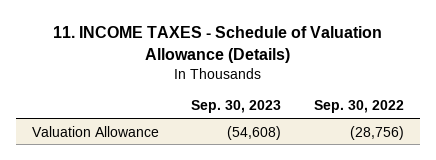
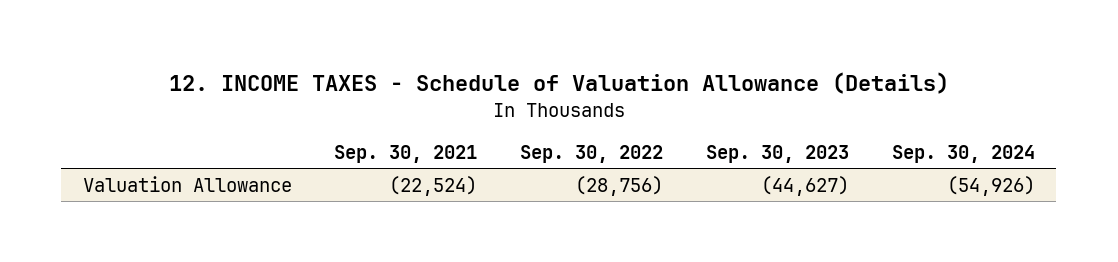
- 11. INCOME TAXES - Schedule of Valuation Allowance (Details)
+ 12. INCOME TAXES - Schedule of Valuation Allowance (Details)
- | Sep. 30, 2023 | Sep. 30, 2022
+ | Sep. 30, 2021 | Sep. 30, 2022 | Sep. 30, 2023 | Sep. 30, 2024
- Valuation Allowance | (54,608) | (28,756)
+ Valuation Allowance | (22,524) | (28,756) | (44,627) | (54,926)

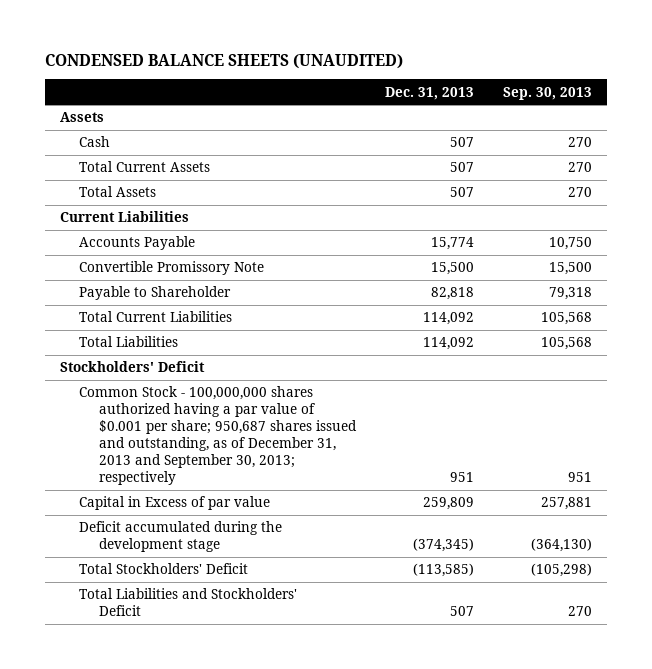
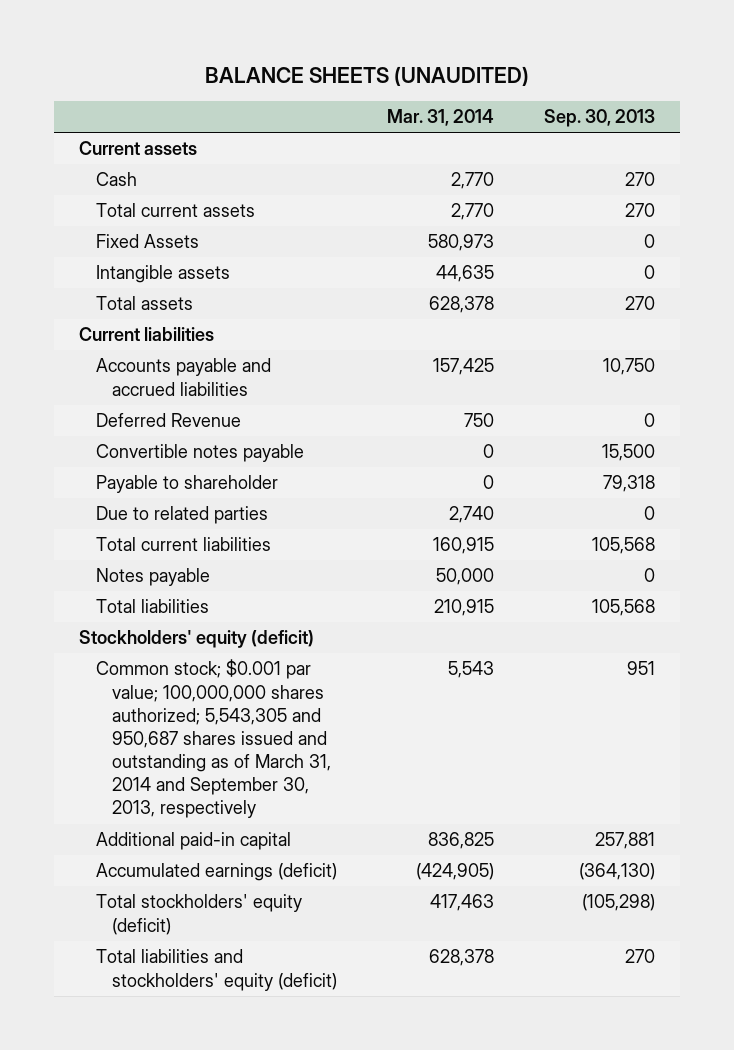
- CONDENSED BALANCE SHEETS (UNAUDITED)
+ BALANCE SHEETS (UNAUDITED)
- | Dec. 31, 2013 | Sep. 30, 2013
+ | Mar. 31, 2014 | Sep. 30, 2013
- Assets
+ Current assets
- Total Current Assets | 507 | 270
- Total Assets | 507 | 270
- Current Liabilities
- Accounts Payable | 15,774 | 10,750
- Convertible Promissory Note | 15,500 | 15,500
- Payable to Shareholder | 82,818 | 79,318
- Total Current Liabilities | 114,092 | 105,568
- Total Liabilities | 114,092 | 105,568
- Stockholders' Deficit
- Common Stock - 100,000,000 shares authorized having a par value of $0.001 per share; 950,687 shares issued and outstanding, as of December 31, 2013 and September 30, 2013; respectively | 951 | 951
- Capital in Excess of par value | 259,809 | 257,881
- Deficit accumulated during the development stage | (374,345) | (364,130)
- Total Stockholders' Deficit | (113,585) | (105,298)
- Total Liabilities and Stockholders' Deficit | 507 | 270
+ Total current assets | 2,770 | 270
+ Fixed Assets | 580,973 | 0
+ Intangible assets | 44,635 | 0
+ Total assets | 628,378 | 270
+ Current liabilities
+ Accounts payable and accrued liabilities | 157,425 | 10,750
+ Deferred Revenue | 750 | 0
+ Convertible notes payable | 0 | 15,500
+ Payable to shareholder | 0 | 79,318
+ Due to related parties | 2,740 | 0
+ Total current liabilities | 160,915 | 105,568
+ Notes payable | 50,000 | 0
+ Total liabilities | 210,915 | 105,568
+ Stockholders' equity (deficit)
+ Common stock; $0.001 par value; 100,000,000 shares authorized; 5,543,305 and 950,687 shares issued and outstanding as of March 31, 2014 and September 30, 2013, respectively | 5,543 | 951
+ Additional paid-in capital | 836,825 | 257,881
+ Accumulated earnings (deficit) | (424,905) | (364,130)
+ Total stockholders' equity (deficit) | 417,463 | (105,298)
+ Total liabilities and stockholders' equity (deficit) | 628,378 | 270

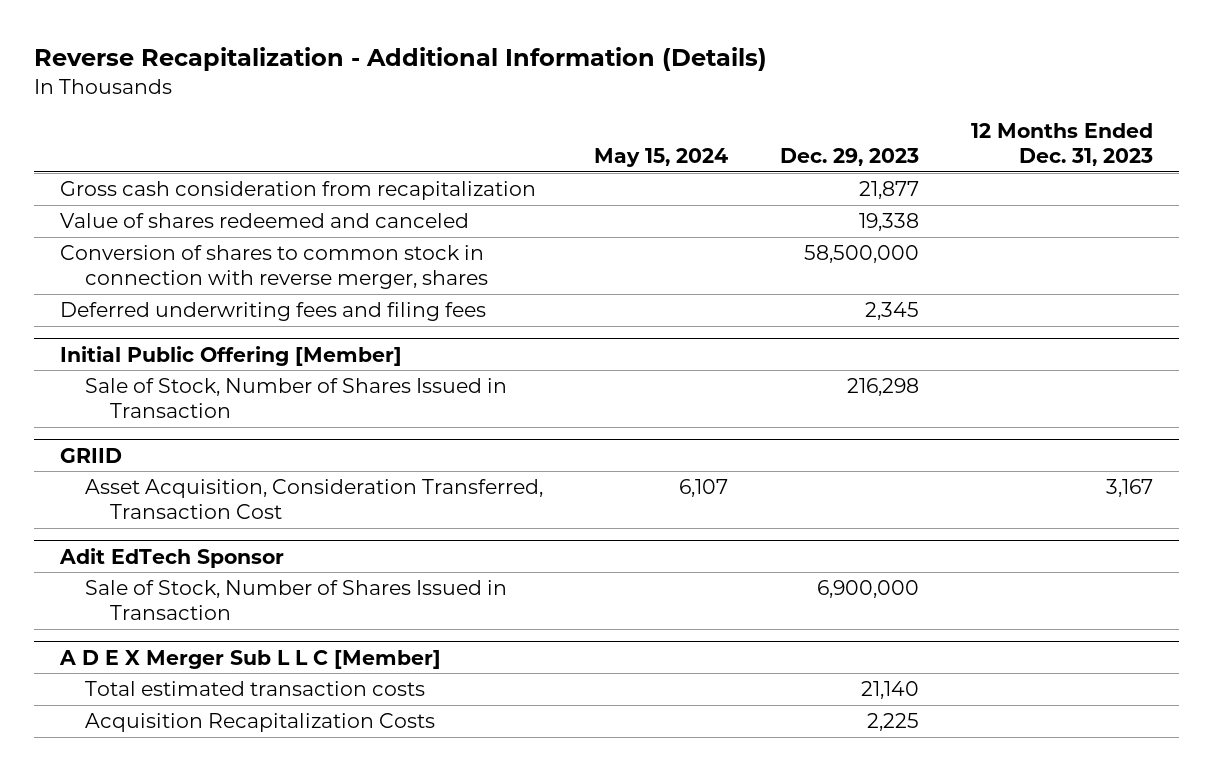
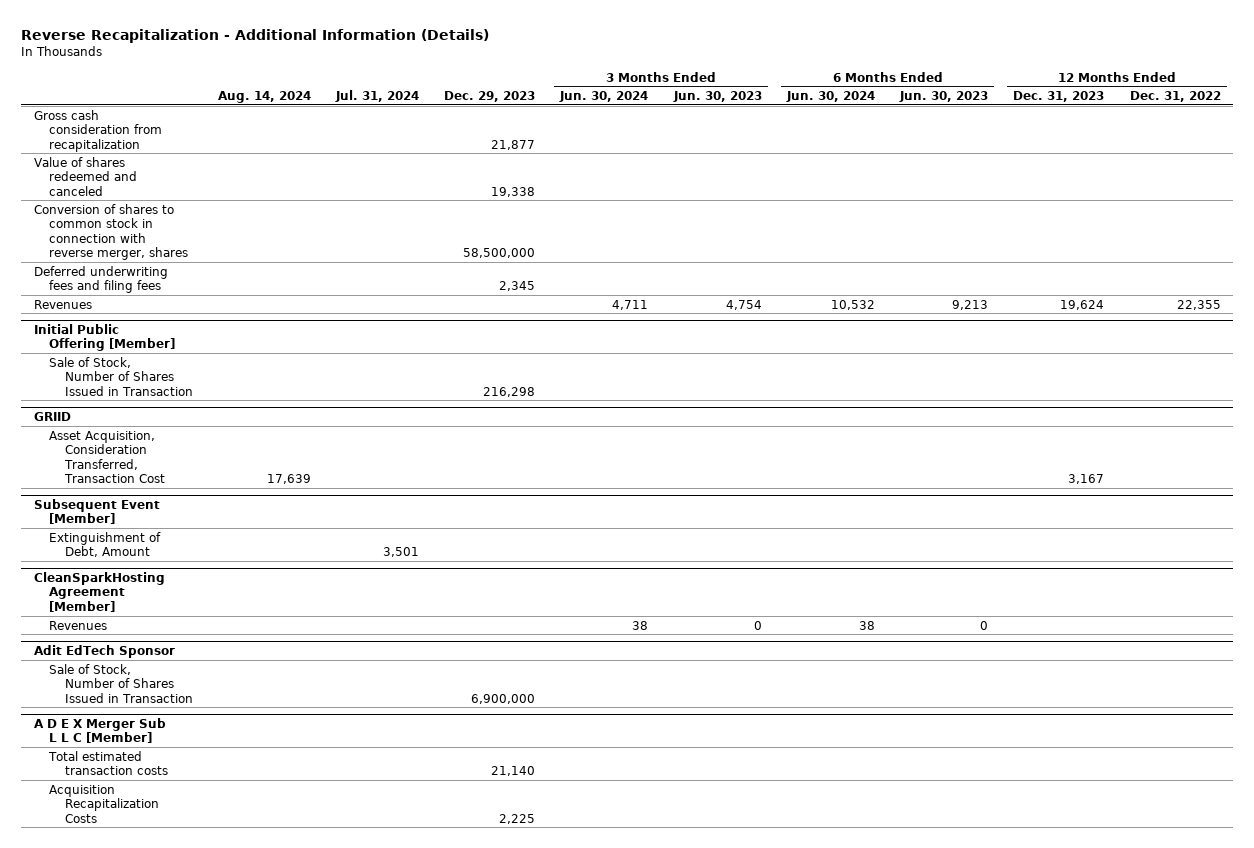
- | May 15, 2024 | Dec. 29, 2023 | 12 Months Ended Dec. 31, 2023
+ | Aug. 14, 2024 | Jul. 31, 2024 | Dec. 29, 2023 | 3 Months Ended Jun. 30, 2024 | 3 Months Ended Jun. 30, 2023 | 6 Months Ended Jun. 30, 2024 | 6 Months Ended Jun. 30, 2023 | 12 Months Ended Dec. 31, 2023 | 12 Months Ended Dec. 31, 2022
+ Revenues | | | | 4,711 | 4,754 | 10,532 | 9,213 | 19,624 | 22,355
+ Subsequent Event [Member]
+ Extinguishment of Debt, Amount | | 3,501 | | | | | | |
+ CleanSparkHosting Agreement [Member]
+ Revenues | | | | 38 | 0 | 38 | 0 | |

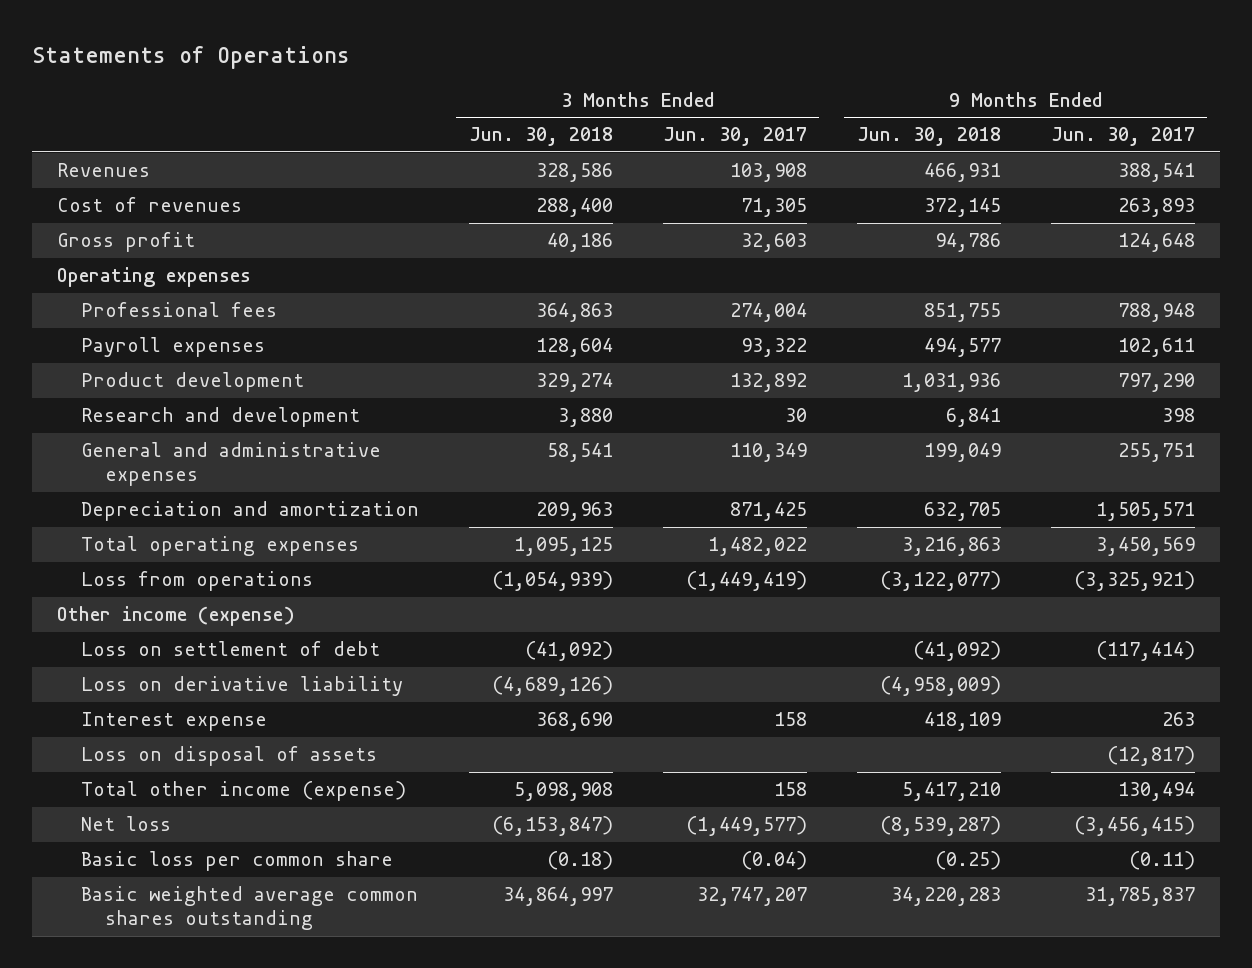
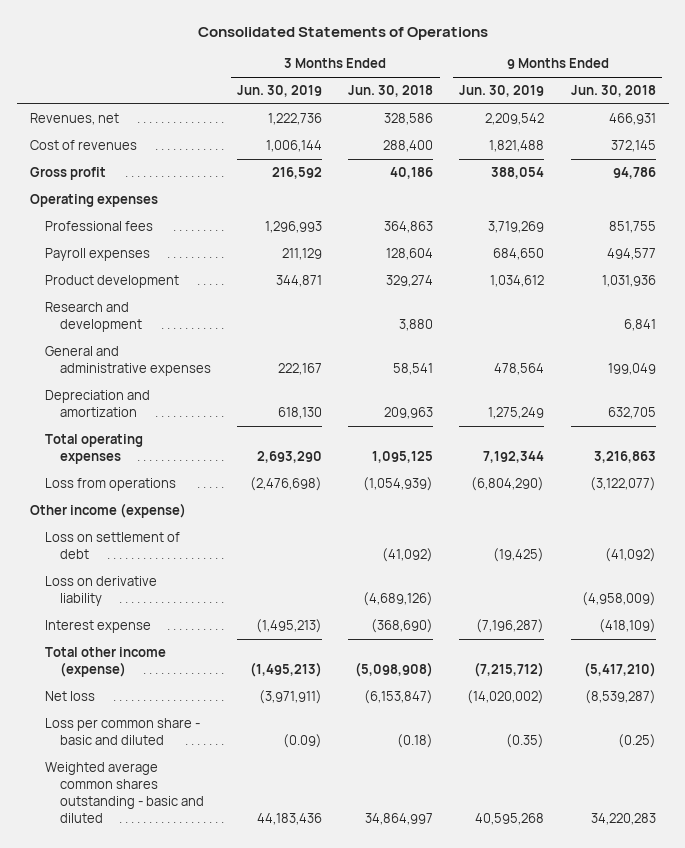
- Statements of Operations
+ Consolidated Statements of Operations
- | 3 Months Ended Jun. 30, 2018 | 3 Months Ended Jun. 30, 2017 | 9 Months Ended Jun. 30, 2018 | 9 Months Ended Jun. 30, 2017
+ | 3 Months Ended Jun. 30, 2019 | 3 Months Ended Jun. 30, 2018 | 9 Months Ended Jun. 30, 2019 | 9 Months Ended Jun. 30, 2018
- Revenues | 328,586 | 103,908 | 466,931 | 388,541
+ Revenues, net | 1,222,736 | 328,586 | 2,209,542 | 466,931
- Interest expense | 368,690 | 158 | 418,109 | 263
- Loss on disposal of assets | | | | (12,817)
- Total other income (expense) | 5,098,908 | 158 | 5,417,210 | 130,494
+ Interest expense | (1,495,213) | (368,690) | (7,196,287) | (418,109)
+ Total other income (expense) | (1,495,213) | (5,098,908) | (7,215,712) | (5,417,210)
- Basic loss per common share | (0.18) | (0.04) | (0.25) | (0.11)
- Basic weighted average common shares outstanding | 34,864,997 | 32,747,207 | 34,220,283 | 31,785,837
+ Loss per common share - basic and diluted | (0.09) | (0.18) | (0.35) | (0.25)
+ Weighted average common shares outstanding - basic and diluted | 44,183,436 | 34,864,997 | 40,595,268 | 34,220,283

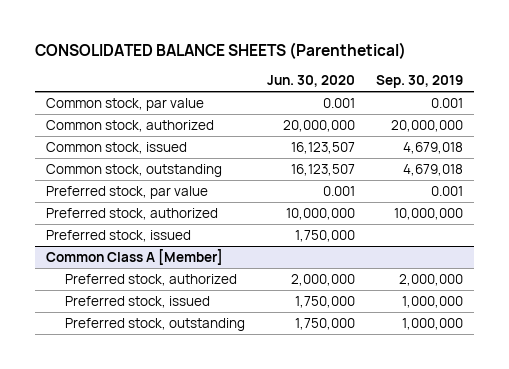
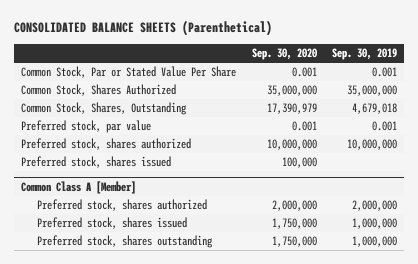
- | Jun. 30, 2020 | Sep. 30, 2019
+ | Sep. 30, 2020 | Sep. 30, 2019
- Common stock, par value | 0.001 | 0.001
- Common stock, authorized | 20,000,000 | 20,000,000
- Common stock, issued | 16,123,507 | 4,679,018
- Common stock, outstanding | 16,123,507 | 4,679,018
+ Common Stock, Par or Stated Value Per Share | 0.001 | 0.001
+ Common Stock, Shares Authorized | 35,000,000 | 35,000,000
+ Common Stock, Shares, Outstanding | 17,390,979 | 4,679,018
- Preferred stock, authorized | 10,000,000 | 10,000,000
- Preferred stock, issued | 1,750,000 |
+ Preferred stock, shares authorized | 10,000,000 | 10,000,000
+ Preferred stock, shares issued | 100,000 |
@ Common Class A [Member]
- Preferred stock, authorized | 2,000,000 | 2,000,000
- Preferred stock, issued | 1,750,000 | 1,000,000
- Preferred stock, outstanding | 1,750,000 | 1,000,000
+ Preferred stock, shares authorized | 2,000,000 | 2,000,000
+ Preferred stock, shares issued | 1,750,000 | 1,000,000
+ Preferred stock, shares outstanding | 1,750,000 | 1,000,000

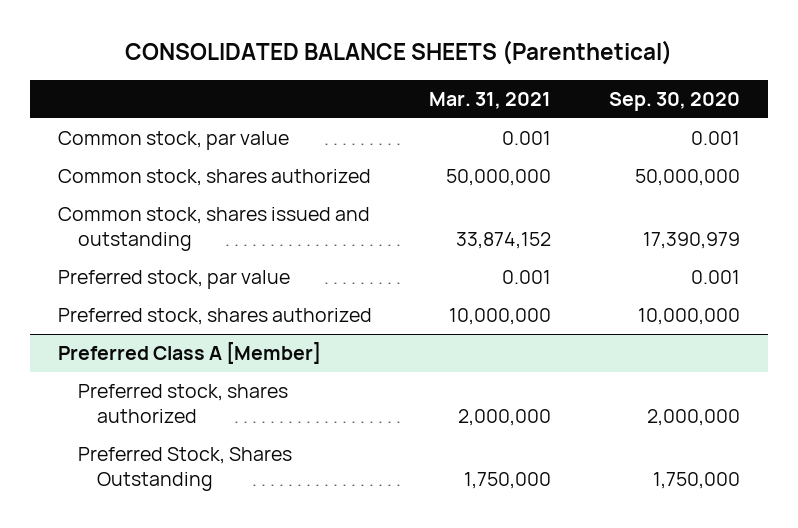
- | Sep. 30, 2020 | Sep. 30, 2019
+ | Mar. 31, 2021 | Sep. 30, 2020
- Common Stock, Par or Stated Value Per Share | 0.001 | 0.001
- Common Stock, Shares Authorized | 35,000,000 | 35,000,000
- Common Stock, Shares, Outstanding | 17,390,979 | 4,679,018
+ Common stock, par value | 0.001 | 0.001
+ Common stock, shares authorized | 50,000,000 | 50,000,000
+ Common stock, shares issued and outstanding | 33,874,152 | 17,390,979
- Preferred stock, shares issued | 100,000 |
- Common Class A [Member]
+ Preferred Class A [Member]
- Preferred stock, shares issued | 1,750,000 | 1,000,000
- Preferred stock, shares outstanding | 1,750,000 | 1,000,000
+ Preferred Stock, Shares Outstanding | 1,750,000 | 1,750,000

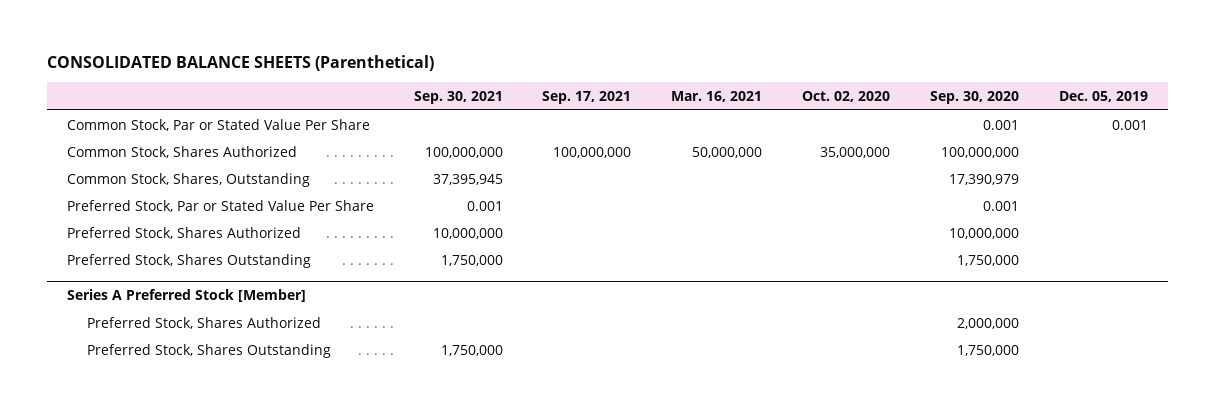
- | Mar. 31, 2021 | Sep. 30, 2020
+ | Sep. 30, 2021 | Sep. 17, 2021 | Mar. 16, 2021 | Oct. 02, 2020 | Sep. 30, 2020 | Dec. 05, 2019
- Common stock, par value | 0.001 | 0.001
- Common stock, shares authorized | 50,000,000 | 50,000,000
- Common stock, shares issued and outstanding | 33,874,152 | 17,390,979
- Preferred stock, par value | 0.001 | 0.001
- Preferred stock, shares authorized | 10,000,000 | 10,000,000
- Preferred Class A [Member]
- Preferred stock, shares authorized | 2,000,000 | 2,000,000
+ Common Stock, Par or Stated Value Per Share | | | | | 0.001 | 0.001
+ Common Stock, Shares Authorized | 100,000,000 | 100,000,000 | 50,000,000 | 35,000,000 | 100,000,000 |
+ Common Stock, Shares, Outstanding | 37,395,945 | | | | 17,390,979 |
+ Preferred Stock, Par or Stated Value Per Share | 0.001 | | | | 0.001 |
+ Preferred Stock, Shares Authorized | 10,000,000 | | | | 10,000,000 |
+ Series A Preferred Stock [Member]
+ Preferred Stock, Shares Authorized | | | | | 2,000,000 |
+ Preferred Stock, Shares Outstanding | 1,750,000 | | | | 1,750,000 |

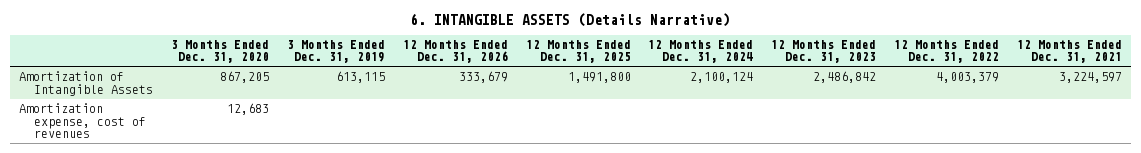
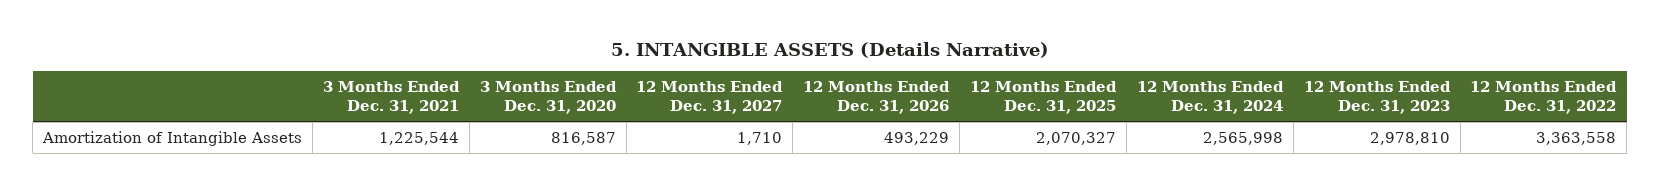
- 6. INTANGIBLE ASSETS (Details Narrative)
+ 5. INTANGIBLE ASSETS (Details Narrative)
- | 3 Months Ended Dec. 31, 2020 | 3 Months Ended Dec. 31, 2019 | 12 Months Ended Dec. 31, 2026 | 12 Months Ended Dec. 31, 2025 | 12 Months Ended Dec. 31, 2024 | 12 Months Ended Dec. 31, 2023 | 12 Months Ended Dec. 31, 2022 | 12 Months Ended Dec. 31, 2021
+ | 3 Months Ended Dec. 31, 2021 | 3 Months Ended Dec. 31, 2020 | 12 Months Ended Dec. 31, 2027 | 12 Months Ended Dec. 31, 2026 | 12 Months Ended Dec. 31, 2025 | 12 Months Ended Dec. 31, 2024 | 12 Months Ended Dec. 31, 2023 | 12 Months Ended Dec. 31, 2022
- Amortization of Intangible Assets | 867,205 | 613,115 | 333,679 | 1,491,800 | 2,100,124 | 2,486,842 | 4,003,379 | 3,224,597
- Amortization expense, cost of revenues | 12,683 | | | | | | |
+ Amortization of Intangible Assets | 1,225,544 | 816,587 | 1,710 | 493,229 | 2,070,327 | 2,565,998 | 2,978,810 | 3,363,558

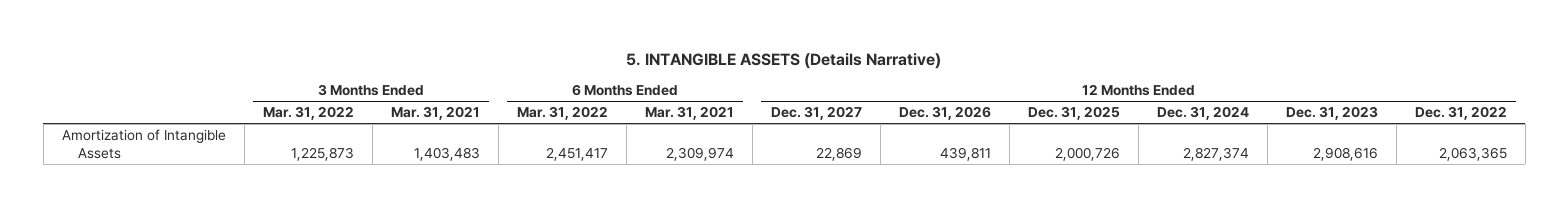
- | 3 Months Ended Dec. 31, 2021 | 3 Months Ended Dec. 31, 2020 | 12 Months Ended Dec. 31, 2027 | 12 Months Ended Dec. 31, 2026 | 12 Months Ended Dec. 31, 2025 | 12 Months Ended Dec. 31, 2024 | 12 Months Ended Dec. 31, 2023 | 12 Months Ended Dec. 31, 2022
+ | 3 Months Ended Mar. 31, 2022 | 3 Months Ended Mar. 31, 2021 | 6 Months Ended Mar. 31, 2022 | 6 Months Ended Mar. 31, 2021 | 12 Months Ended Dec. 31, 2027 | 12 Months Ended Dec. 31, 2026 | 12 Months Ended Dec. 31, 2025 | 12 Months Ended Dec. 31, 2024 | 12 Months Ended Dec. 31, 2023 | 12 Months Ended Dec. 31, 2022
- Amortization of Intangible Assets | 1,225,544 | 816,587 | 1,710 | 493,229 | 2,070,327 | 2,565,998 | 2,978,810 | 3,363,558
+ Amortization of Intangible Assets | 1,225,873 | 1,403,483 | 2,451,417 | 2,309,974 | 22,869 | 439,811 | 2,000,726 | 2,827,374 | 2,908,616 | 2,063,365

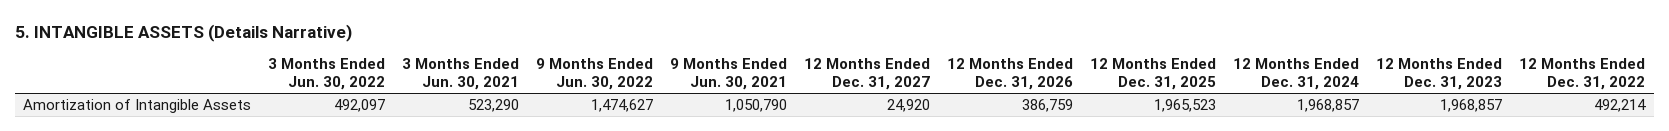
- | 3 Months Ended Mar. 31, 2022 | 3 Months Ended Mar. 31, 2021 | 6 Months Ended Mar. 31, 2022 | 6 Months Ended Mar. 31, 2021 | 12 Months Ended Dec. 31, 2027 | 12 Months Ended Dec. 31, 2026 | 12 Months Ended Dec. 31, 2025 | 12 Months Ended Dec. 31, 2024 | 12 Months Ended Dec. 31, 2023 | 12 Months Ended Dec. 31, 2022
+ | 3 Months Ended Jun. 30, 2022 | 3 Months Ended Jun. 30, 2021 | 9 Months Ended Jun. 30, 2022 | 9 Months Ended Jun. 30, 2021 | 12 Months Ended Dec. 31, 2027 | 12 Months Ended Dec. 31, 2026 | 12 Months Ended Dec. 31, 2025 | 12 Months Ended Dec. 31, 2024 | 12 Months Ended Dec. 31, 2023 | 12 Months Ended Dec. 31, 2022
- Amortization of Intangible Assets | 1,225,873 | 1,403,483 | 2,451,417 | 2,309,974 | 22,869 | 439,811 | 2,000,726 | 2,827,374 | 2,908,616 | 2,063,365
+ Amortization of Intangible Assets | 492,097 | 523,290 | 1,474,627 | 1,050,790 | 24,920 | 386,759 | 1,965,523 | 1,968,857 | 1,968,857 | 492,214

